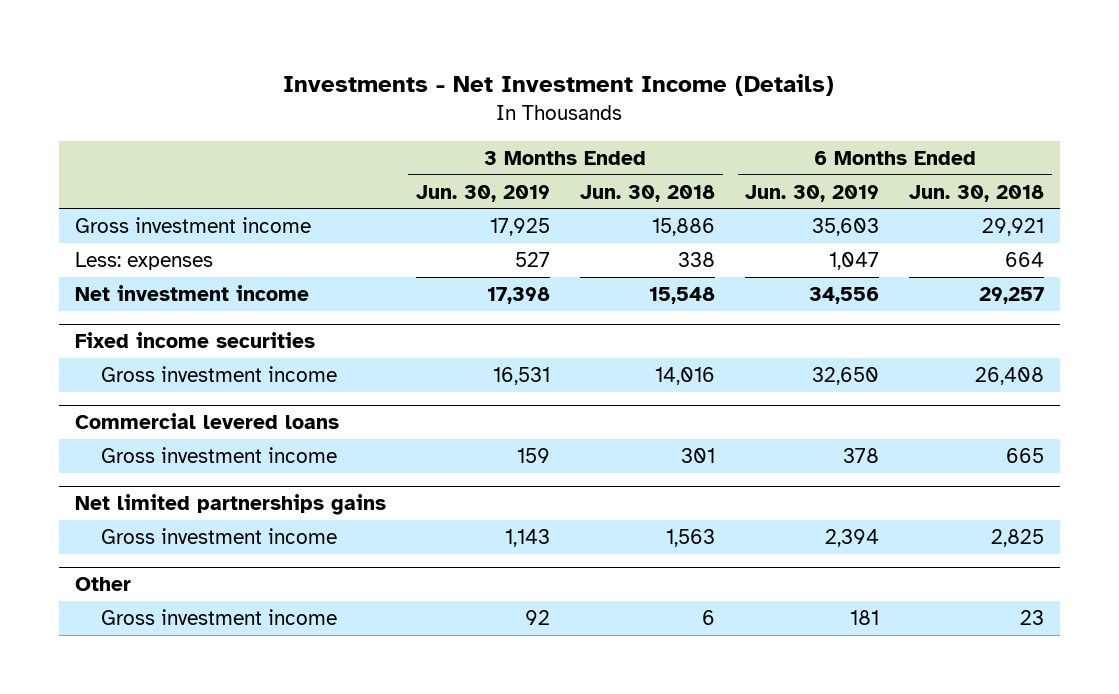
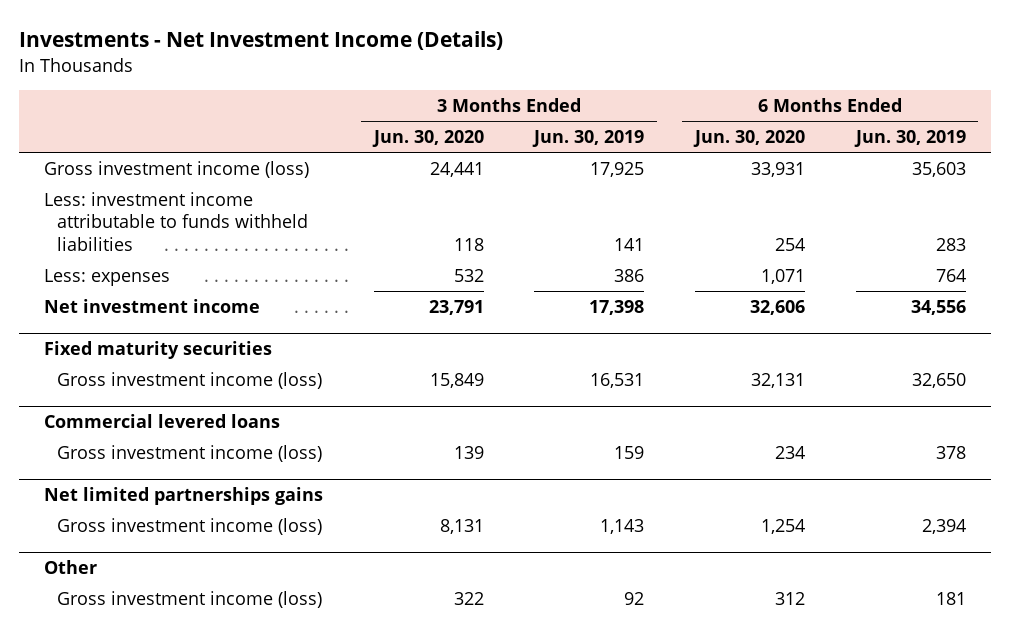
- | 3 Months Ended Jun. 30, 2019 | 3 Months Ended Jun. 30, 2018 | 6 Months Ended Jun. 30, 2019 | 6 Months Ended Jun. 30, 2018
+ | 3 Months Ended Jun. 30, 2020 | 3 Months Ended Jun. 30, 2019 | 6 Months Ended Jun. 30, 2020 | 6 Months Ended Jun. 30, 2019
- Gross investment income | 17,925 | 15,886 | 35,603 | 29,921
- Less: expenses | 527 | 338 | 1,047 | 664
+ Gross investment income (loss) | 24,441 | 17,925 | 33,931 | 35,603
+ Less: investment income attributable to funds withheld liabilities | 118 | 141 | 254 | 283
+ Less: expenses | 532 | 386 | 1,071 | 764
- Fixed income securities
- Gross investment income | 16,531 | 14,016 | 32,650 | 26,408
+ Fixed maturity securities
+ Gross investment income (loss) | 15,849 | 16,531 | 32,131 | 32,650
@ Commercial levered loans
- Gross investment income | 159 | 301 | 378 | 665
+ Gross investment income (loss) | 139 | 159 | 234 | 378
@ Net limited partnerships gains
- Gross investment income | 1,143 | 1,563 | 2,394 | 2,825
+ Gross investment income (loss) | 8,131 | 1,143 | 1,254 | 2,394
@ Other
- Gross investment income | 92 | 6 | 181 | 23
+ Gross investment income (loss) | 322 | 92 | 312 | 181

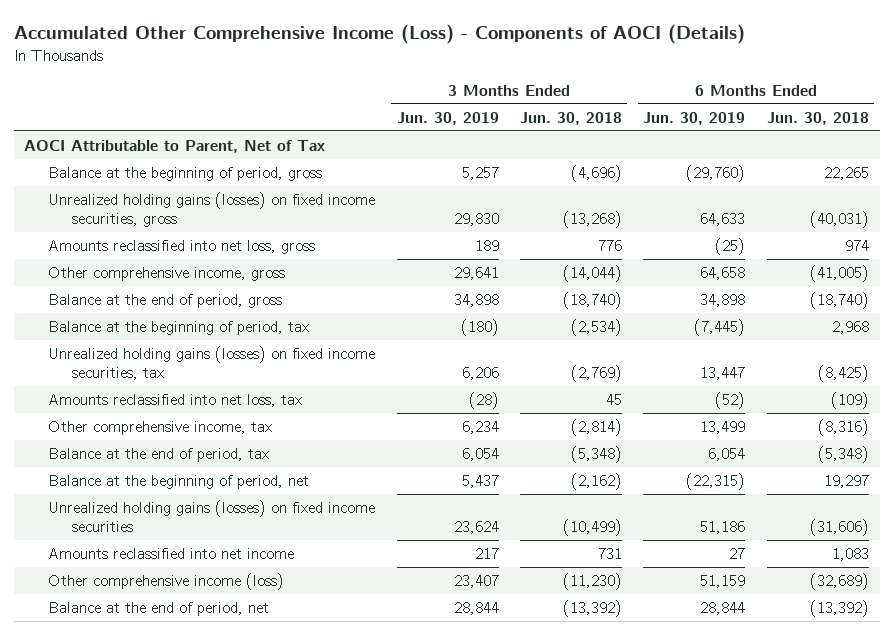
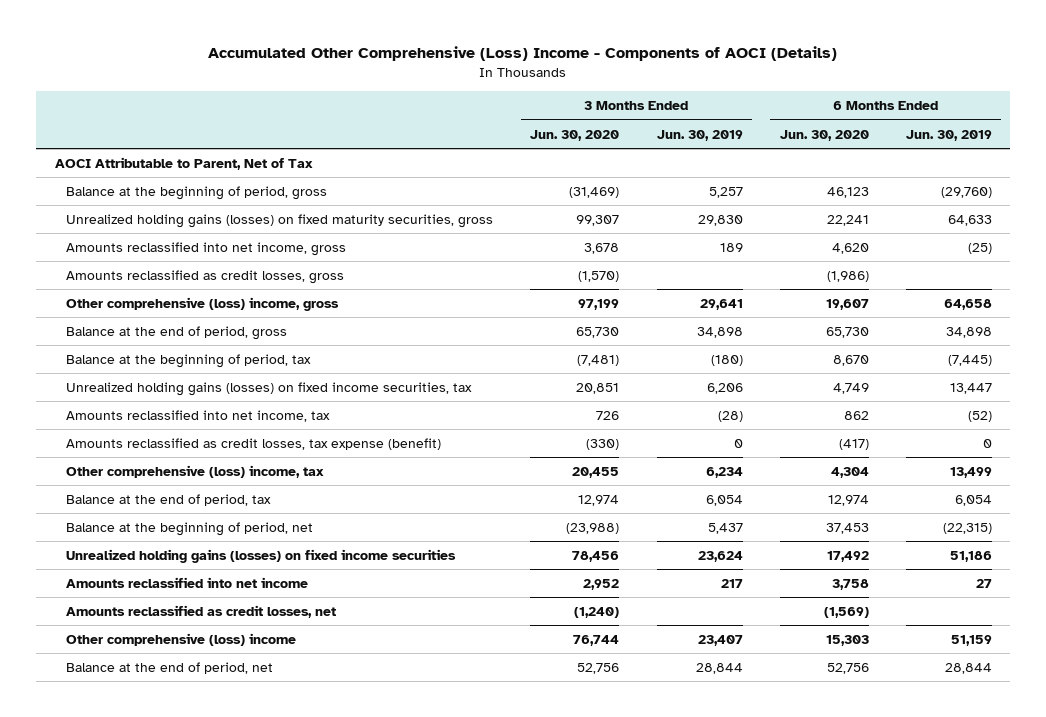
- Accumulated Other Comprehensive Income (Loss) - Components of AOCI (Details)
+ Accumulated Other Comprehensive (Loss) Income - Components of AOCI (Details)
- | 3 Months Ended Jun. 30, 2019 | 3 Months Ended Jun. 30, 2018 | 6 Months Ended Jun. 30, 2019 | 6 Months Ended Jun. 30, 2018
+ | 3 Months Ended Jun. 30, 2020 | 3 Months Ended Jun. 30, 2019 | 6 Months Ended Jun. 30, 2020 | 6 Months Ended Jun. 30, 2019
- Unrealized holding gains (losses) on fixed income securities, gross | 29,830 | (13,268) | 64,633 | (40,031)
- Amounts reclassified into net loss, gross | 189 | 776 | (25) | 974
- Other comprehensive income, gross | 29,641 | (14,044) | 64,658 | (41,005)
+ Unrealized holding gains (losses) on fixed maturity securities, gross | 99,307 | 29,830 | 22,241 | 64,633
+ Amounts reclassified into net income, gross | 3,678 | 189 | 4,620 | (25)
+ Amounts reclassified as credit losses, gross | (1,570) | | (1,986) |
+ Other comprehensive (loss) income, gross | 97,199 | 29,641 | 19,607 | 64,658
- Amounts reclassified into net loss, tax | (28) | 45 | (52) | (109)
- Other comprehensive income, tax | 6,234 | (2,814) | 13,499 | (8,316)
+ Amounts reclassified into net income, tax | 726 | (28) | 862 | (52)
+ Amounts reclassified as credit losses, tax expense (benefit) | (330) | 0 | (417) | 0
+ Other comprehensive (loss) income, tax | 20,455 | 6,234 | 4,304 | 13,499
- Other comprehensive income (loss) | 23,407 | (11,230) | 51,159 | (32,689)
+ Amounts reclassified as credit losses, net | (1,240) | | (1,569) |
+ Other comprehensive (loss) income | 76,744 | 23,407 | 15,303 | 51,159

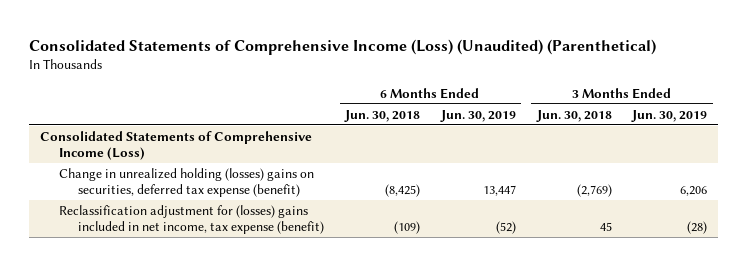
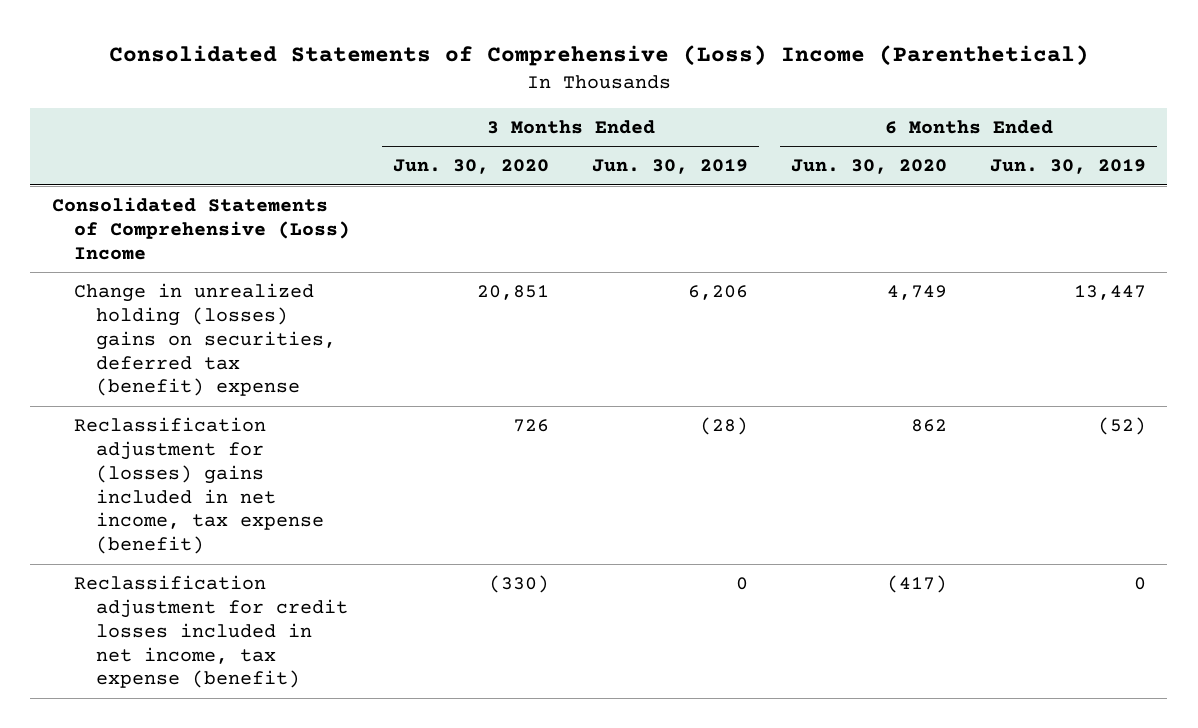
- Consolidated Statements of Comprehensive Income (Loss) (Unaudited) (Parenthetical)
+ Consolidated Statements of Comprehensive (Loss) Income (Parenthetical)
- | 6 Months Ended Jun. 30, 2018 | 6 Months Ended Jun. 30, 2019 | 3 Months Ended Jun. 30, 2018 | 3 Months Ended Jun. 30, 2019
+ | 3 Months Ended Jun. 30, 2020 | 3 Months Ended Jun. 30, 2019 | 6 Months Ended Jun. 30, 2020 | 6 Months Ended Jun. 30, 2019
- Consolidated Statements of Comprehensive Income (Loss)
- Change in unrealized holding (losses) gains on securities, deferred tax expense (benefit) | (8,425) | 13,447 | (2,769) | 6,206
+ Consolidated Statements of Comprehensive (Loss) Income
+ Change in unrealized holding (losses) gains on securities, deferred tax (benefit) expense | 20,851 | 6,206 | 4,749 | 13,447
+ Reclassification adjustment for credit losses included in net income, tax expense (benefit) | (330) | 0 | (417) | 0

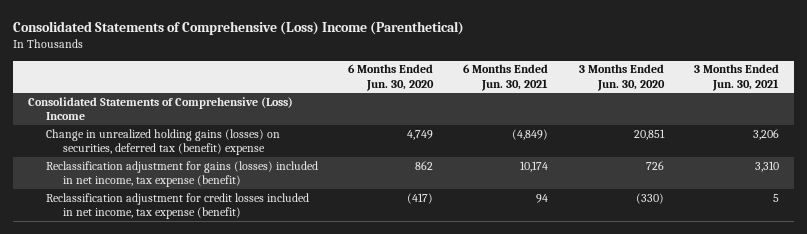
- | 3 Months Ended Jun. 30, 2020 | 3 Months Ended Jun. 30, 2019 | 6 Months Ended Jun. 30, 2020 | 6 Months Ended Jun. 30, 2019
+ | 6 Months Ended Jun. 30, 2020 | 6 Months Ended Jun. 30, 2021 | 3 Months Ended Jun. 30, 2020 | 3 Months Ended Jun. 30, 2021
- Change in unrealized holding (losses) gains on securities, deferred tax (benefit) expense | 20,851 | 6,206 | 4,749 | 13,447
- Reclassification adjustment for (losses) gains included in net income, tax expense (benefit) | 726 | (28) | 862 | (52)
+ Change in unrealized holding gains (losses) on securities, deferred tax (benefit) expense | 4,749 | (4,849) | 20,851 | 3,206
+ Reclassification adjustment for gains (losses) included in net income, tax expense (benefit) | 862 | 10,174 | 726 | 3,310

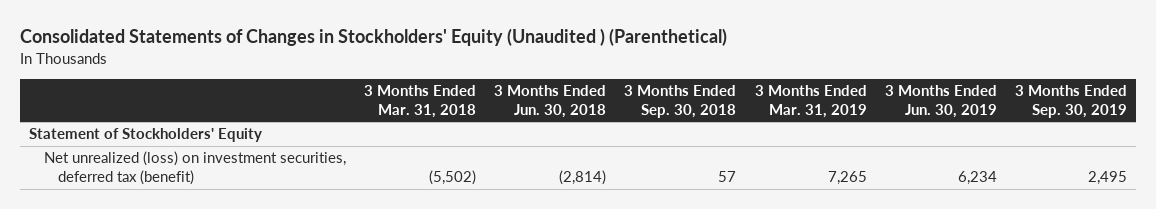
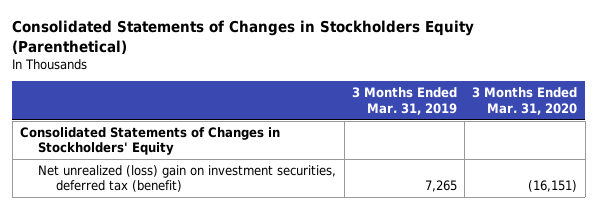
- Consolidated Statements of Changes in Stockholders' Equity (Unaudited ) (Parenthetical)
+ Consolidated Statements of Changes in Stockholders Equity (Parenthetical)
- | 3 Months Ended Mar. 31, 2018 | 3 Months Ended Jun. 30, 2018 | 3 Months Ended Sep. 30, 2018 | 3 Months Ended Mar. 31, 2019 | 3 Months Ended Jun. 30, 2019 | 3 Months Ended Sep. 30, 2019
+ | 3 Months Ended Mar. 31, 2019 | 3 Months Ended Mar. 31, 2020
- Statement of Stockholders' Equity
- Net unrealized (loss) on investment securities, deferred tax (benefit) | (5,502) | (2,814) | 57 | 7,265 | 6,234 | 2,495
+ Consolidated Statements of Changes in Stockholders' Equity
+ Net unrealized (loss) gain on investment securities, deferred tax (benefit) | 7,265 | (16,151)

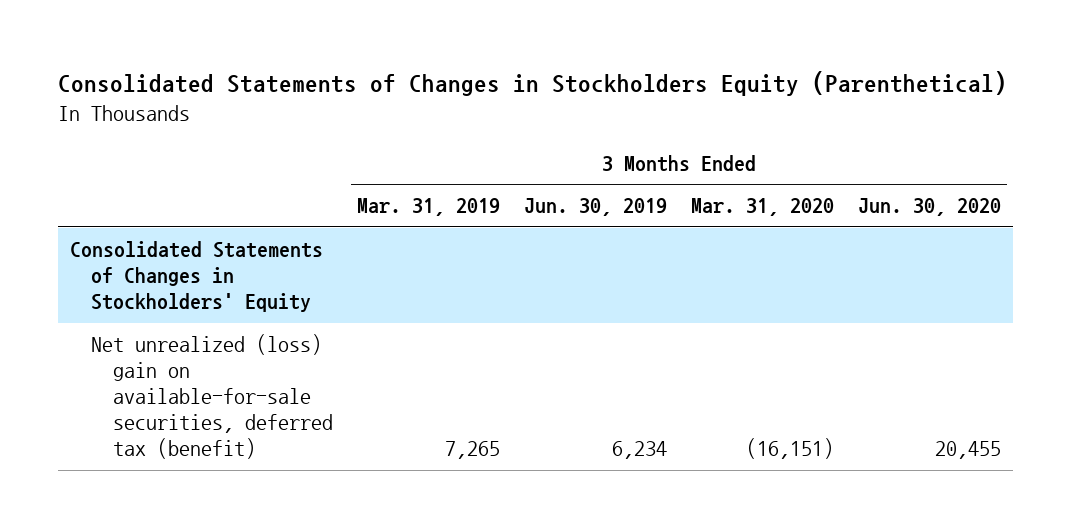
- | 3 Months Ended Mar. 31, 2019 | 3 Months Ended Mar. 31, 2020
+ | 3 Months Ended Mar. 31, 2019 | 3 Months Ended Jun. 30, 2019 | 3 Months Ended Mar. 31, 2020 | 3 Months Ended Jun. 30, 2020
- Net unrealized (loss) gain on investment securities, deferred tax (benefit) | 7,265 | (16,151)
+ Net unrealized (loss) gain on available-for-sale securities, deferred tax (benefit) | 7,265 | 6,234 | (16,151) | 20,455

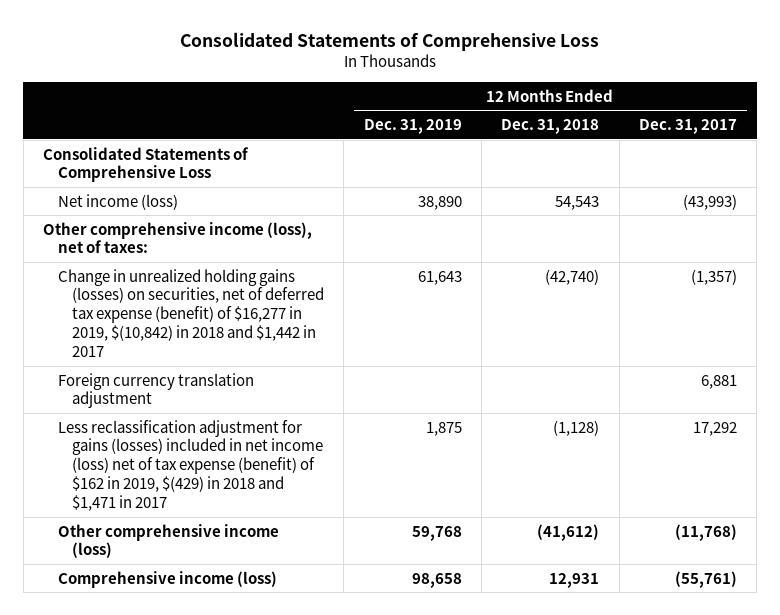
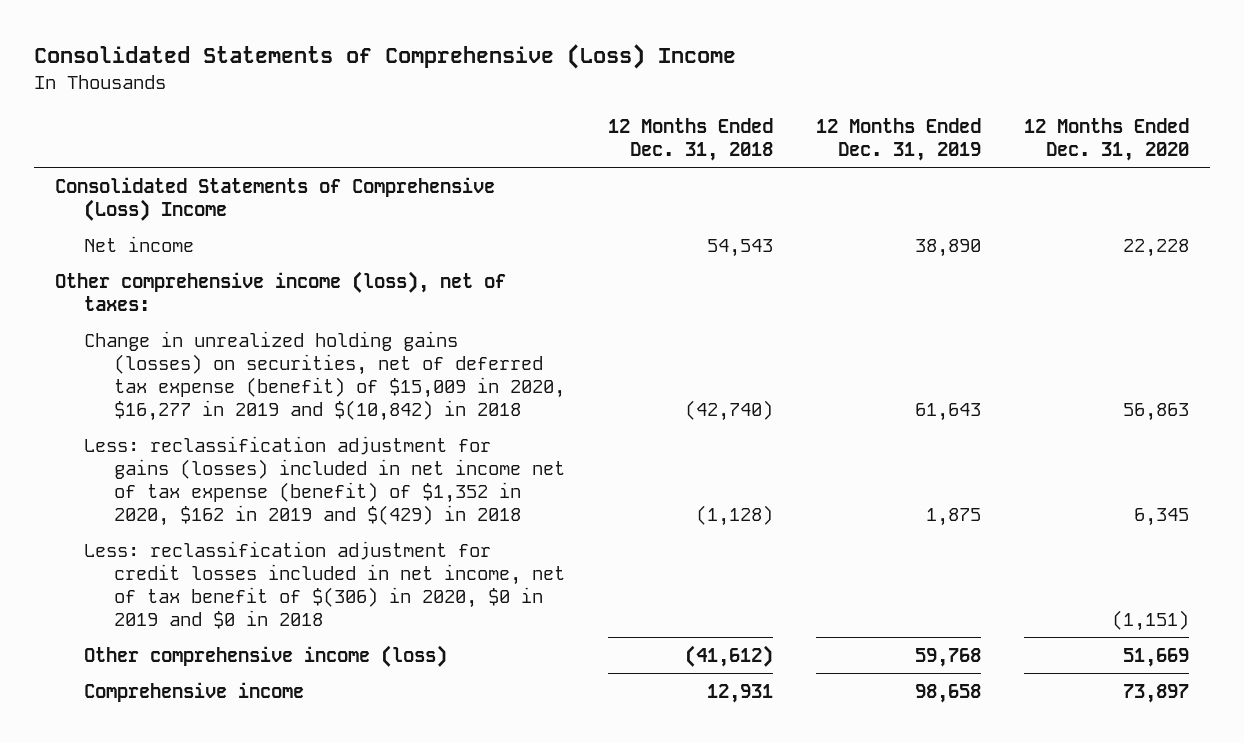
- Consolidated Statements of Comprehensive Loss
+ Consolidated Statements of Comprehensive (Loss) Income
- | 12 Months Ended Dec. 31, 2019 | 12 Months Ended Dec. 31, 2018 | 12 Months Ended Dec. 31, 2017
+ | 12 Months Ended Dec. 31, 2018 | 12 Months Ended Dec. 31, 2019 | 12 Months Ended Dec. 31, 2020
- Consolidated Statements of Comprehensive Loss
- Net income (loss) | 38,890 | 54,543 | (43,993)
+ Consolidated Statements of Comprehensive (Loss) Income
+ Net income | 54,543 | 38,890 | 22,228
- Change in unrealized holding gains (losses) on securities, net of deferred tax expense (benefit) of $16,277 in 2019, $(10,842) in 2018 and $1,442 in 2017 | 61,643 | (42,740) | (1,357)
- Foreign currency translation adjustment | | | 6,881
- Less reclassification adjustment for gains (losses) included in net income (loss) net of tax expense (benefit) of $162 in 2019, $(429) in 2018 and $1,471 in 2017 | 1,875 | (1,128) | 17,292
+ Change in unrealized holding gains (losses) on securities, net of deferred tax expense (benefit) of $15,009 in 2020, $16,277 in 2019 and $(10,842) in 2018 | (42,740) | 61,643 | 56,863
+ Less: reclassification adjustment for gains (losses) included in net income net of tax expense (benefit) of $1,352 in 2020, $162 in 2019 and $(429) in 2018 | (1,128) | 1,875 | 6,345
+ Less: reclassification adjustment for credit losses included in net income, net of tax benefit of $(306) in 2020, $0 in 2019 and $0 in 2018 | | | (1,151)
- Comprehensive income (loss) | 98,658 | 12,931 | (55,761)
+ Comprehensive income | 12,931 | 98,658 | 73,897

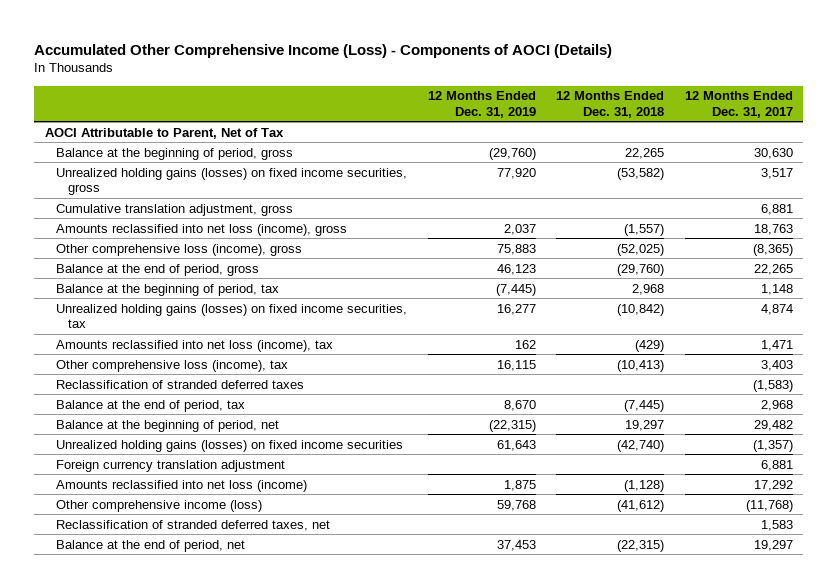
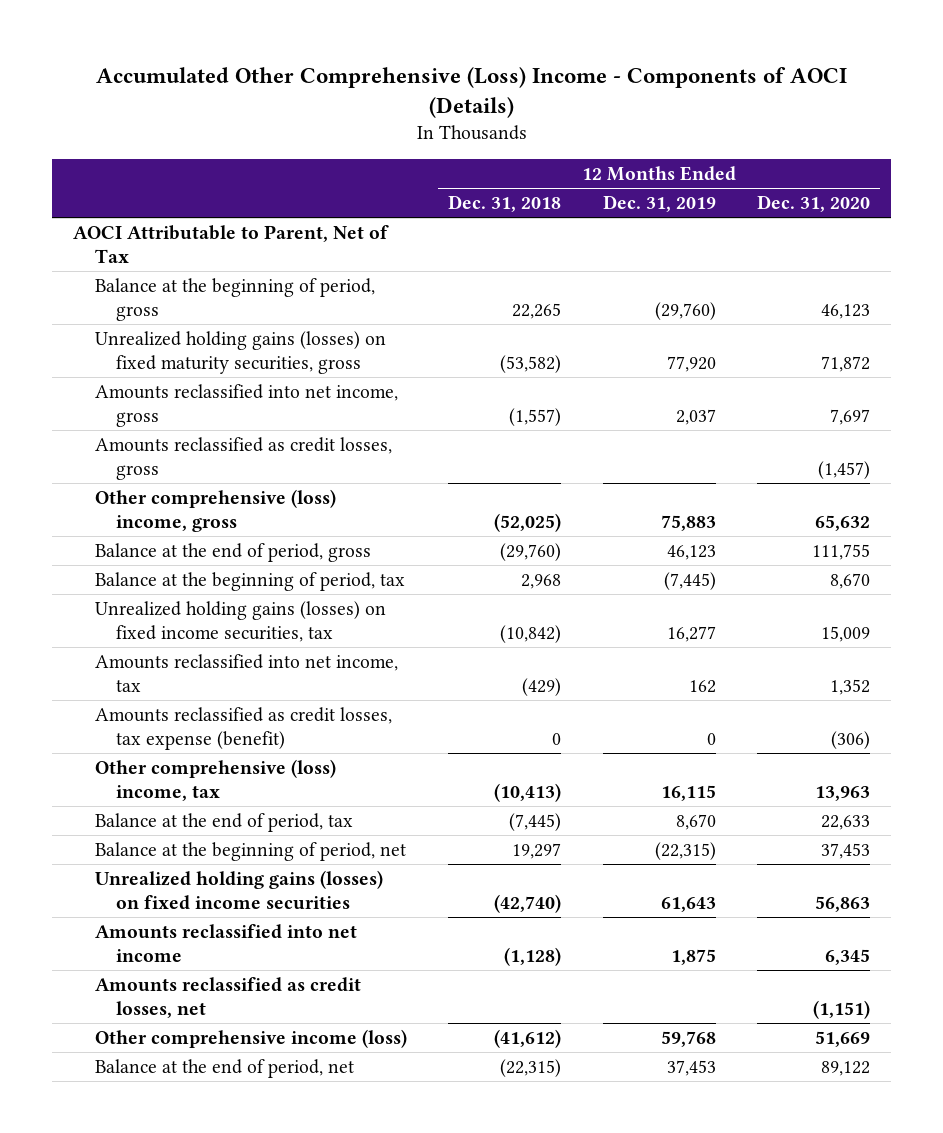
- Accumulated Other Comprehensive Income (Loss) - Components of AOCI (Details)
+ Accumulated Other Comprehensive (Loss) Income - Components of AOCI (Details)
- | 12 Months Ended Dec. 31, 2019 | 12 Months Ended Dec. 31, 2018 | 12 Months Ended Dec. 31, 2017
+ | 12 Months Ended Dec. 31, 2018 | 12 Months Ended Dec. 31, 2019 | 12 Months Ended Dec. 31, 2020
- Unrealized holding gains (losses) on fixed income securities, gross | 77,920 | (53,582) | 3,517
- Cumulative translation adjustment, gross | | | 6,881
- Amounts reclassified into net loss (income), gross | 2,037 | (1,557) | 18,763
- Other comprehensive loss (income), gross | 75,883 | (52,025) | (8,365)
+ Unrealized holding gains (losses) on fixed maturity securities, gross | (53,582) | 77,920 | 71,872
+ Amounts reclassified into net income, gross | (1,557) | 2,037 | 7,697
+ Amounts reclassified as credit losses, gross | | | (1,457)
+ Other comprehensive (loss) income, gross | (52,025) | 75,883 | 65,632
- Amounts reclassified into net loss (income), tax | 162 | (429) | 1,471
- Other comprehensive loss (income), tax | 16,115 | (10,413) | 3,403
- Reclassification of stranded deferred taxes | | | (1,583)
+ Amounts reclassified into net income, tax | (429) | 162 | 1,352
+ Amounts reclassified as credit losses, tax expense (benefit) | 0 | 0 | (306)
+ Other comprehensive (loss) income, tax | (10,413) | 16,115 | 13,963
- Foreign currency translation adjustment | | | 6,881
- Amounts reclassified into net loss (income) | 1,875 | (1,128) | 17,292
+ Amounts reclassified into net income | (1,128) | 1,875 | 6,345
+ Amounts reclassified as credit losses, net | | | (1,151)
- Reclassification of stranded deferred taxes, net | | | 1,583

